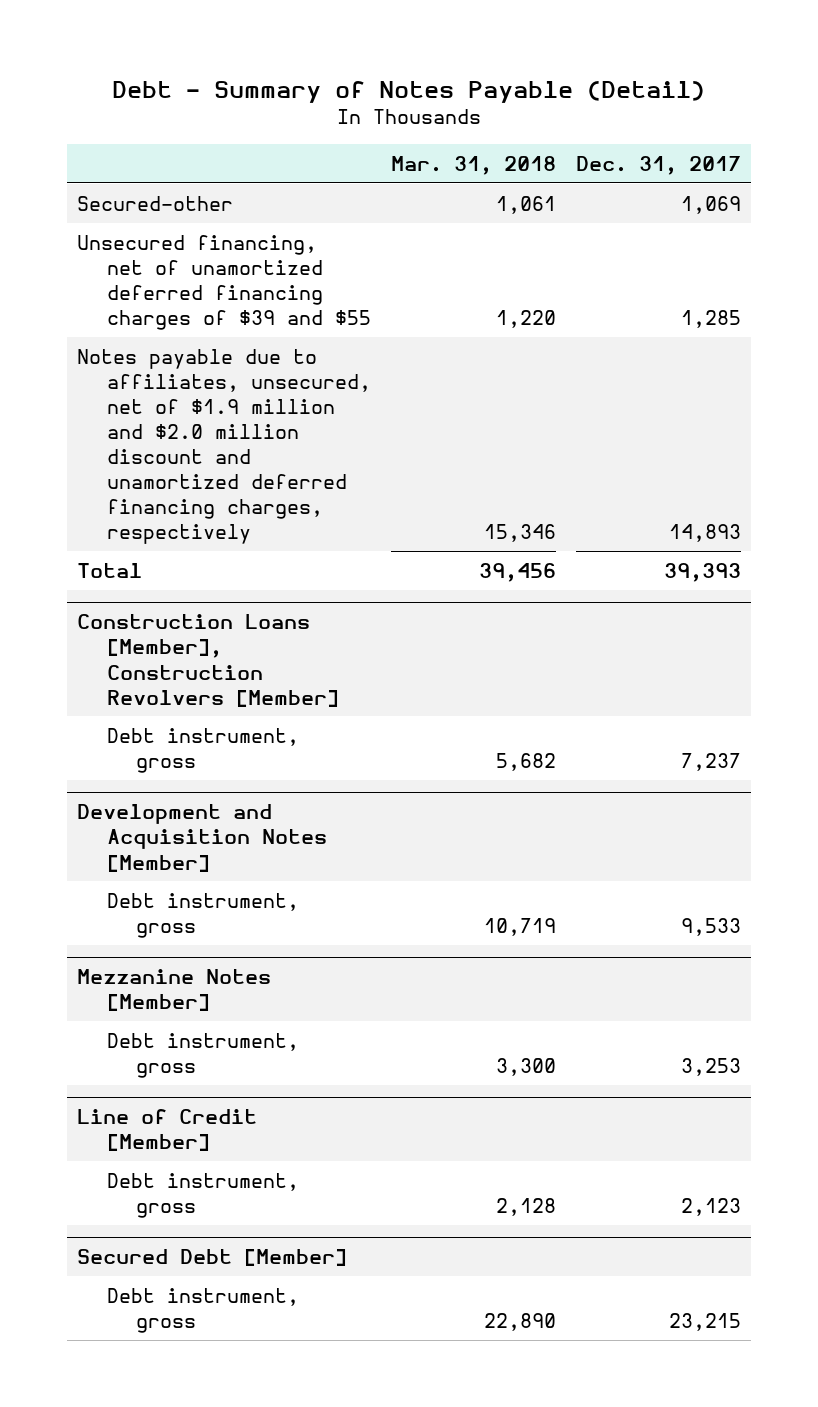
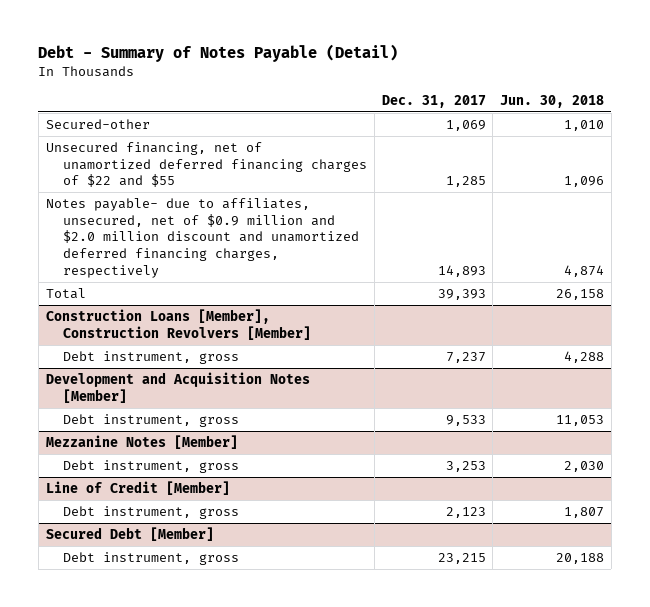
- | Mar. 31, 2018 | Dec. 31, 2017
+ | Dec. 31, 2017 | Jun. 30, 2018
- Unsecured financing, net of unamortized deferred financing charges of $39 and $55 | 1,220 | 1,285
- Notes payable due to affiliates, unsecured, net of $1.9 million and $2.0 million discount and unamortized deferred financing charges, respectively | 15,346 | 14,893
+ Unsecured financing, net of unamortized deferred financing charges of $22 and $55 | 1,285 | 1,096
+ Notes payable- due to affiliates, unsecured, net of $0.9 million and $2.0 million discount and unamortized deferred financing charges, respectively | 14,893 | 4,874

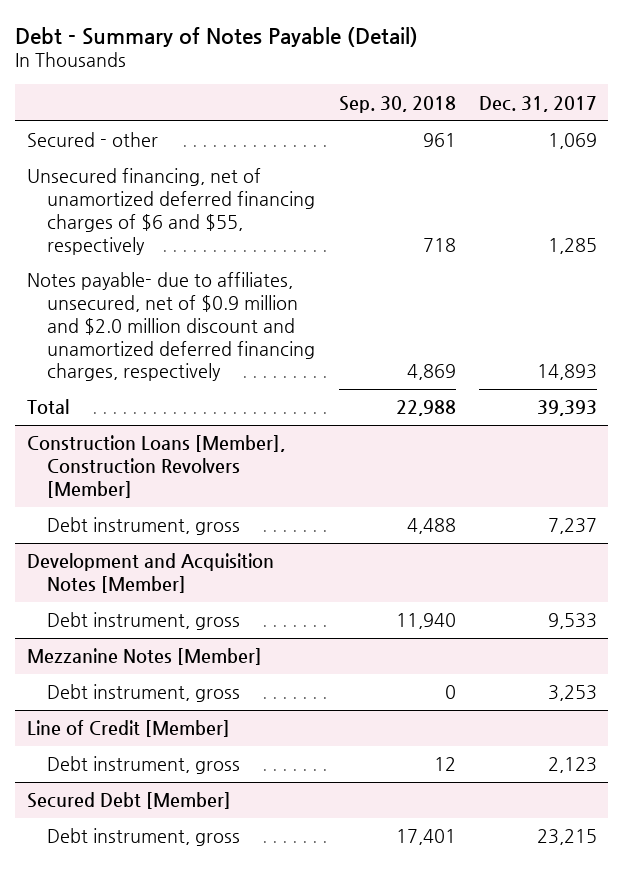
- | Dec. 31, 2017 | Jun. 30, 2018
+ | Sep. 30, 2018 | Dec. 31, 2017
- Secured-other | 1,069 | 1,010
- Unsecured financing, net of unamortized deferred financing charges of $22 and $55 | 1,285 | 1,096
+ Secured - other | 961 | 1,069
+ Unsecured financing, net of unamortized deferred financing charges of $6 and $55, respectively | 718 | 1,285

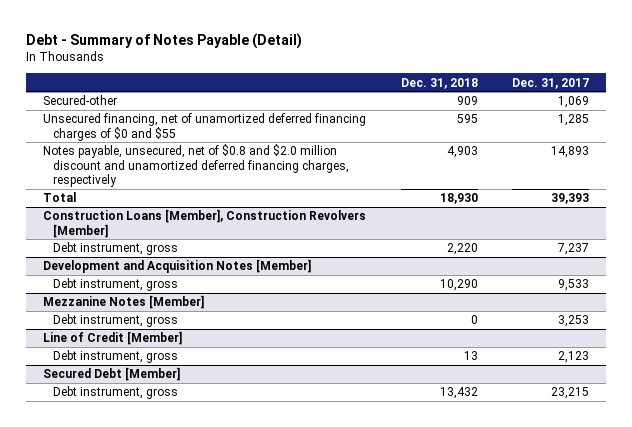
- | Sep. 30, 2018 | Dec. 31, 2017
+ | Dec. 31, 2018 | Dec. 31, 2017
- Secured - other | 961 | 1,069
- Unsecured financing, net of unamortized deferred financing charges of $6 and $55, respectively | 718 | 1,285
- Notes payable- due to affiliates, unsecured, net of $0.9 million and $2.0 million discount and unamortized deferred financing charges, respectively | 4,869 | 14,893
+ Secured-other | 909 | 1,069
+ Unsecured financing, net of unamortized deferred financing charges of $0 and $55 | 595 | 1,285
+ Notes payable, unsecured, net of $0.8 and $2.0 million discount and unamortized deferred financing charges, respectively | 4,903 | 14,893

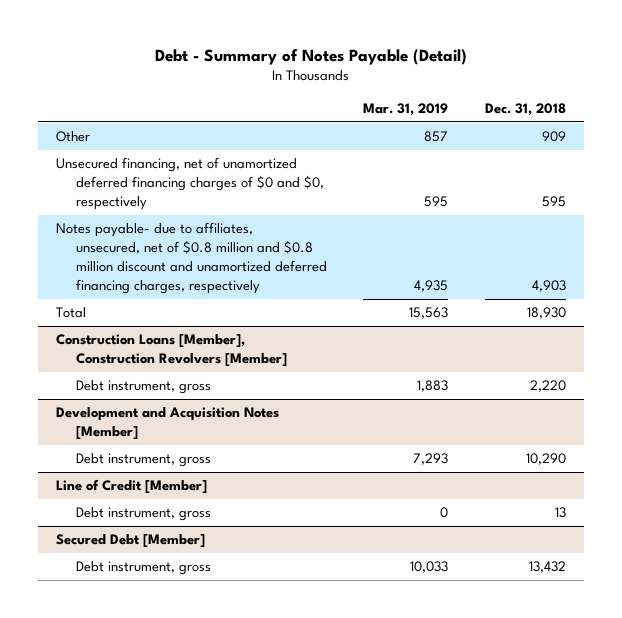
- | Dec. 31, 2018 | Dec. 31, 2017
+ | Mar. 31, 2019 | Dec. 31, 2018
- Secured-other | 909 | 1,069
- Unsecured financing, net of unamortized deferred financing charges of $0 and $55 | 595 | 1,285
- Notes payable, unsecured, net of $0.8 and $2.0 million discount and unamortized deferred financing charges, respectively | 4,903 | 14,893
+ Other | 857 | 909
+ Unsecured financing, net of unamortized deferred financing charges of $0 and $0, respectively | 595 | 595
+ Notes payable- due to affiliates, unsecured, net of $0.8 million and $0.8 million discount and unamortized deferred financing charges, respectively | 4,935 | 4,903
- Mezzanine Notes [Member]
- Debt instrument, gross | 0 | 3,253

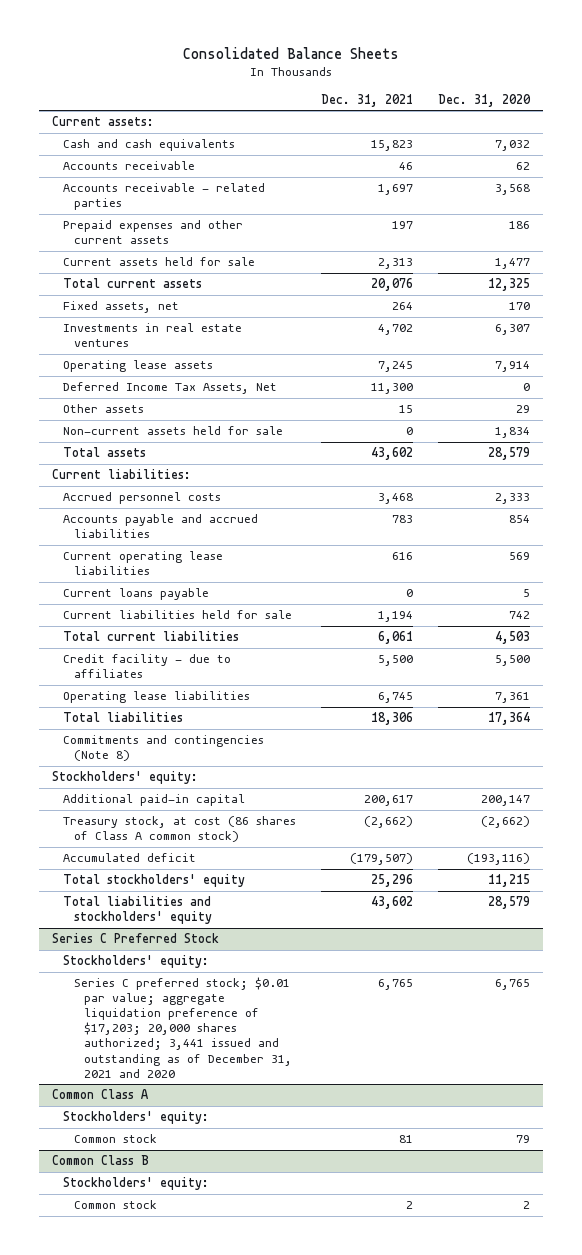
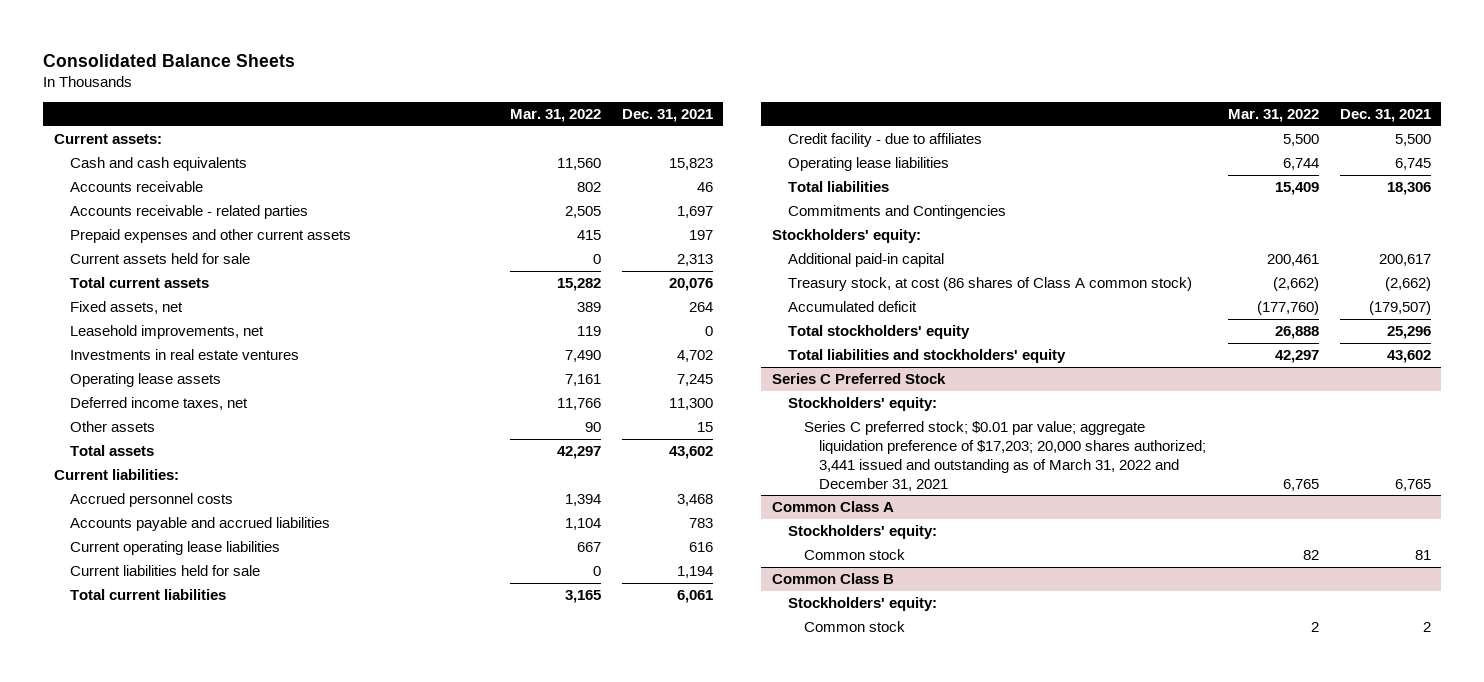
- | Dec. 31, 2021 | Dec. 31, 2020
+ | Mar. 31, 2022 | Dec. 31, 2021
+ Leasehold improvements, net | 119 | 0
- Deferred Income Tax Assets, Net | 11,300 | 0
+ Deferred income taxes, net | 11,766 | 11,300
- Non-current assets held for sale | 0 | 1,834
- Current loans payable | 0 | 5
- Commitments and contingencies (Note 8)
+ Commitments and Contingencies
@ Series C Preferred Stock
- Series C preferred stock; $0.01 par value; aggregate liquidation preference of $17,203; 20,000 shares authorized; 3,441 issued and outstanding as of December 31, 2021 and 2020 | 6,765 | 6,765
+ Series C preferred stock; $0.01 par value; aggregate liquidation preference of $17,203; 20,000 shares authorized; 3,441 issued and outstanding as of March 31, 2022 and December 31, 2021 | 6,765 | 6,765

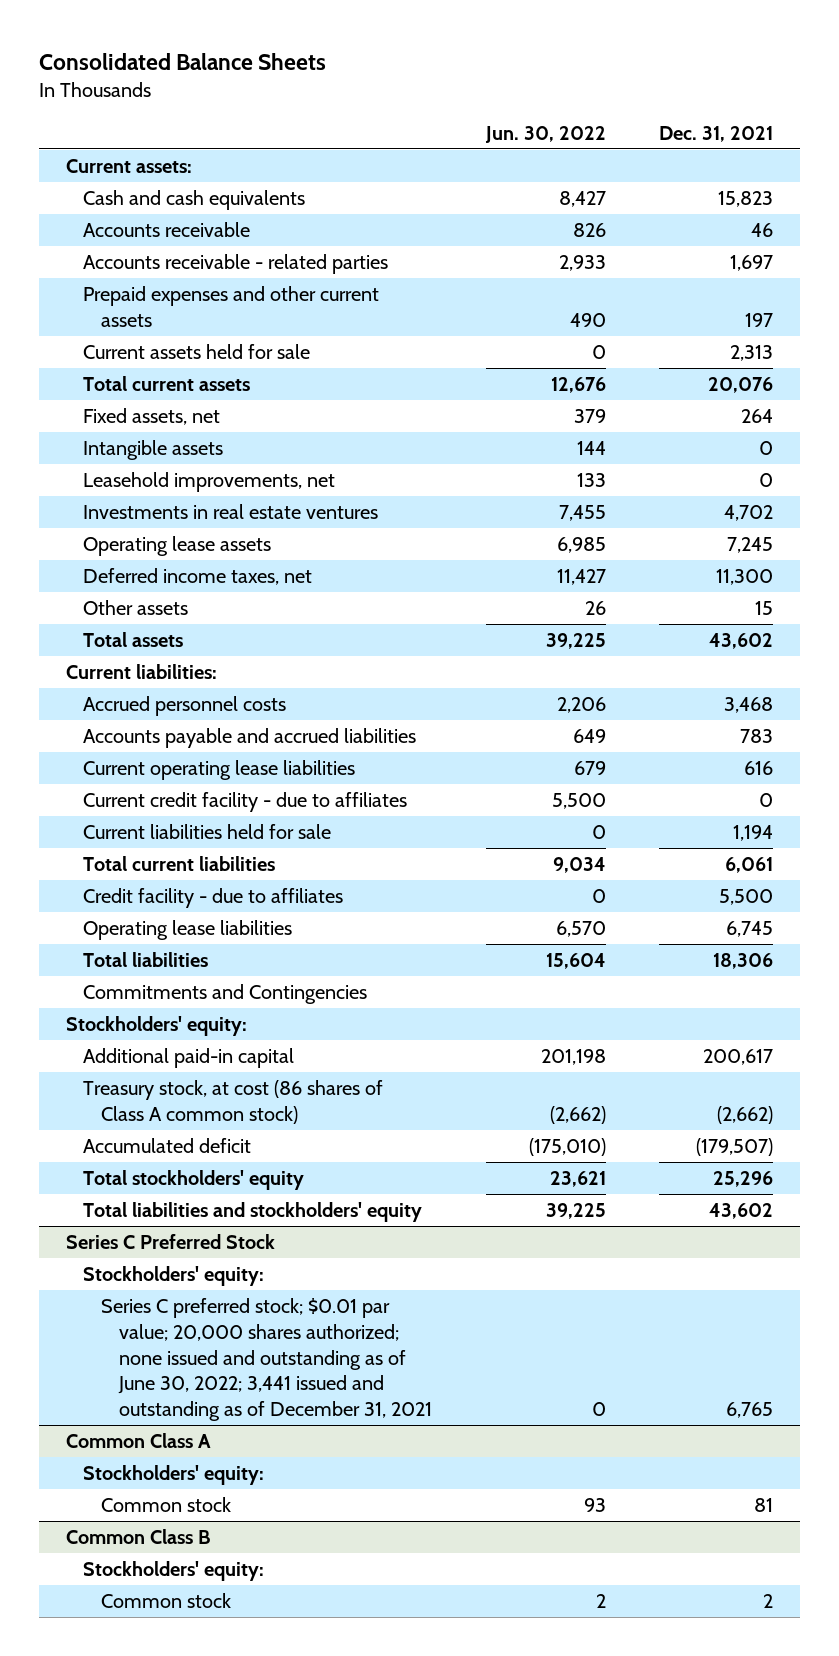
- | Mar. 31, 2022 | Dec. 31, 2021
+ | Jun. 30, 2022 | Dec. 31, 2021
+ Intangible assets | 144 | 0
+ Current credit facility - due to affiliates | 5,500 | 0
@ Series C Preferred Stock
- Series C preferred stock; $0.01 par value; aggregate liquidation preference of $17,203; 20,000 shares authorized; 3,441 issued and outstanding as of March 31, 2022 and December 31, 2021 | 6,765 | 6,765
+ Series C preferred stock; $0.01 par value; 20,000 shares authorized; none issued and outstanding as of June 30, 2022; 3,441 issued and outstanding as of December 31, 2021 | 0 | 6,765

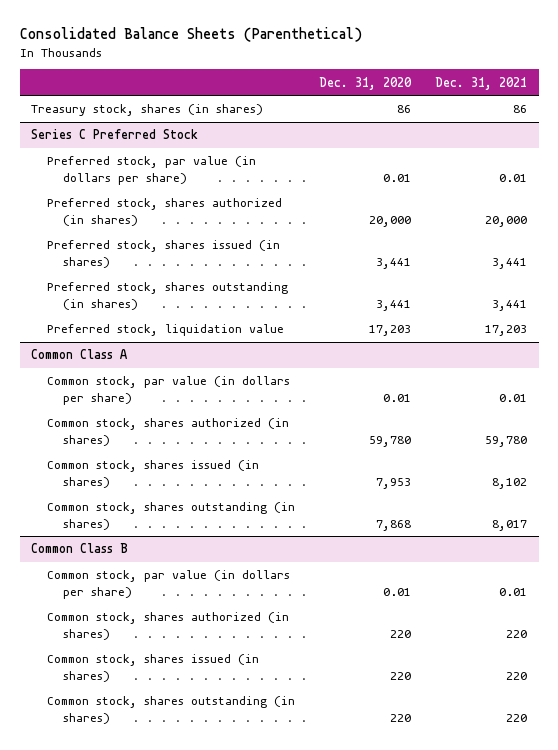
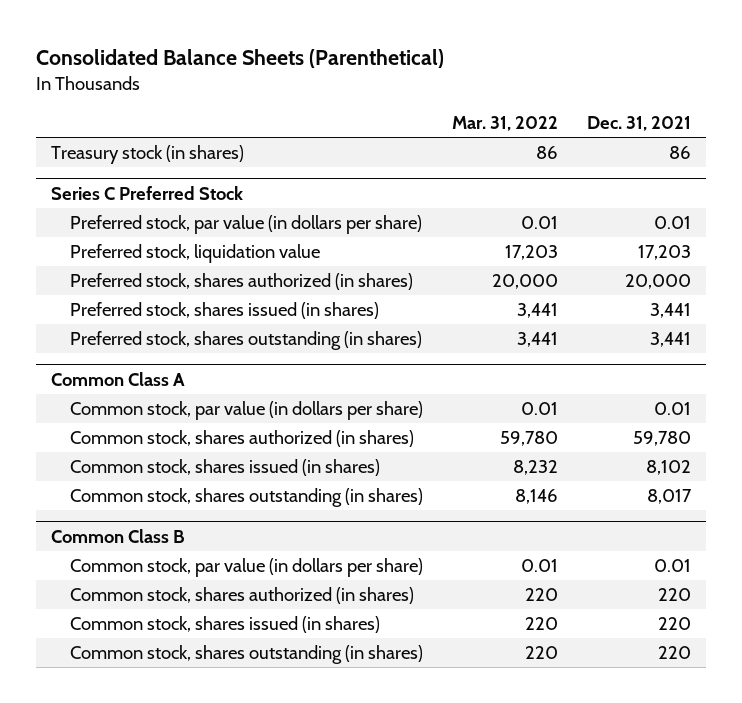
- | Dec. 31, 2020 | Dec. 31, 2021
+ | Mar. 31, 2022 | Dec. 31, 2021
- Treasury stock, shares (in shares) | 86 | 86
+ Treasury stock (in shares) | 86 | 86
@ Series C Preferred Stock
moved up: Preferred stock, liquidation value | 17,203 | 17,203

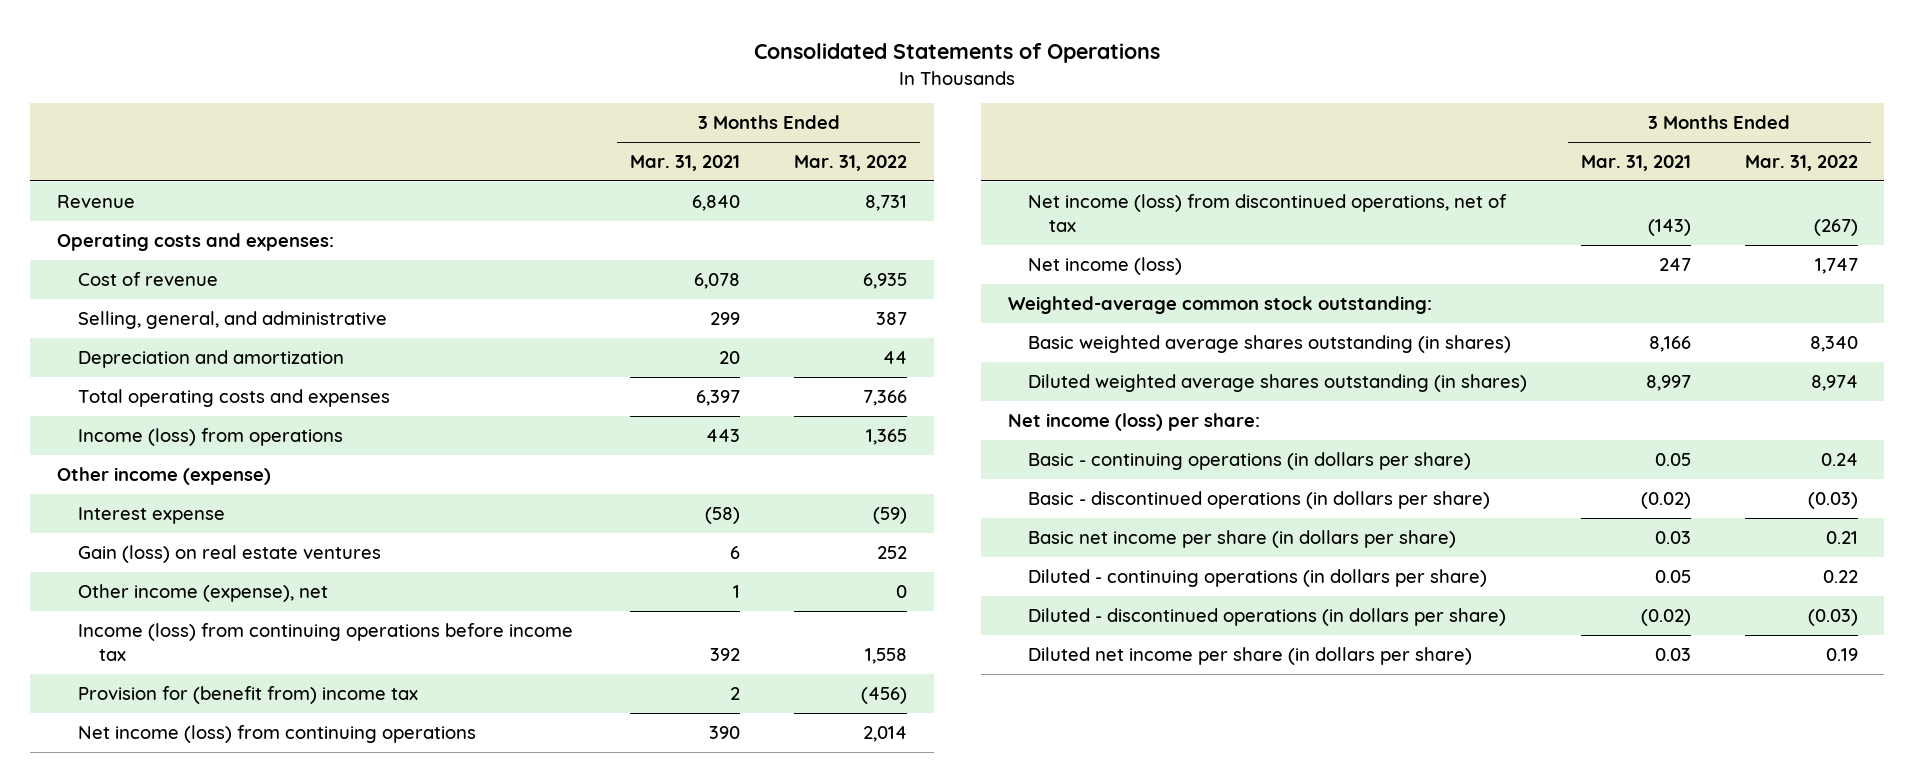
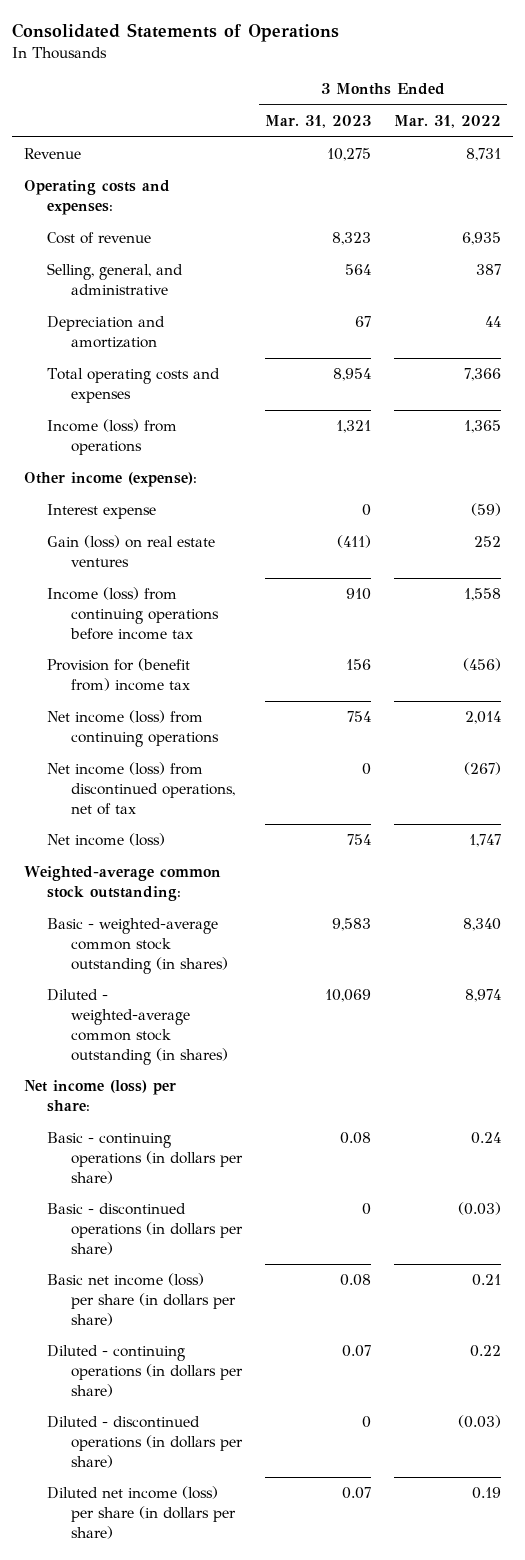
- | 3 Months Ended Mar. 31, 2021 | 3 Months Ended Mar. 31, 2022
+ | 3 Months Ended Mar. 31, 2023 | 3 Months Ended Mar. 31, 2022
- Other income (expense)
+ Other income (expense):
- Other income (expense), net | 1 | 0
- Basic weighted average shares outstanding (in shares) | 8,166 | 8,340
- Diluted weighted average shares outstanding (in shares) | 8,997 | 8,974
+ Basic - weighted-average common stock outstanding (in shares) | 9,583 | 8,340
+ Diluted - weighted-average common stock outstanding (in shares) | 10,069 | 8,974
- Basic net income per share (in dollars per share) | 0.03 | 0.21
+ Basic net income (loss) per share (in dollars per share) | 0.08 | 0.21
- Diluted net income per share (in dollars per share) | 0.03 | 0.19
+ Diluted net income (loss) per share (in dollars per share) | 0.07 | 0.19

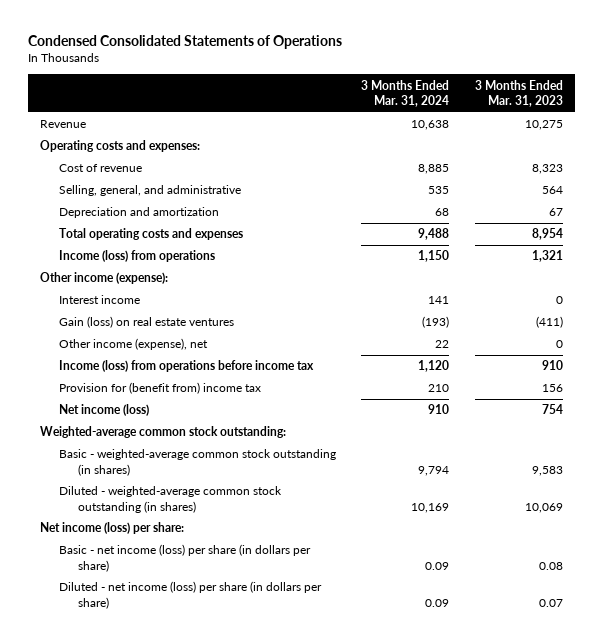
- Consolidated Statements of Operations
+ Condensed Consolidated Statements of Operations
- | 3 Months Ended Mar. 31, 2023 | 3 Months Ended Mar. 31, 2022
+ | 3 Months Ended Mar. 31, 2024 | 3 Months Ended Mar. 31, 2023
- Interest expense | 0 | (59)
+ Interest income | 141 | 0
- Income (loss) from continuing operations before income tax | 910 | 1,558
+ Other income (expense), net | 22 | 0
+ Income (loss) from operations before income tax | 1,120 | 910
- Net income (loss) from continuing operations | 754 | 2,014
- Net income (loss) from discontinued operations, net of tax | 0 | (267)
- Basic - continuing operations (in dollars per share) | 0.08 | 0.24
- Basic - discontinued operations (in dollars per share) | 0 | (0.03)
- Basic net income (loss) per share (in dollars per share) | 0.08 | 0.21
- Diluted - continuing operations (in dollars per share) | 0.07 | 0.22
- Diluted - discontinued operations (in dollars per share) | 0 | (0.03)
- Diluted net income (loss) per share (in dollars per share) | 0.07 | 0.19
+ Basic - net income (loss) per share (in dollars per share) | 0.09 | 0.08
+ Diluted - net income (loss) per share (in dollars per share) | 0.09 | 0.07

